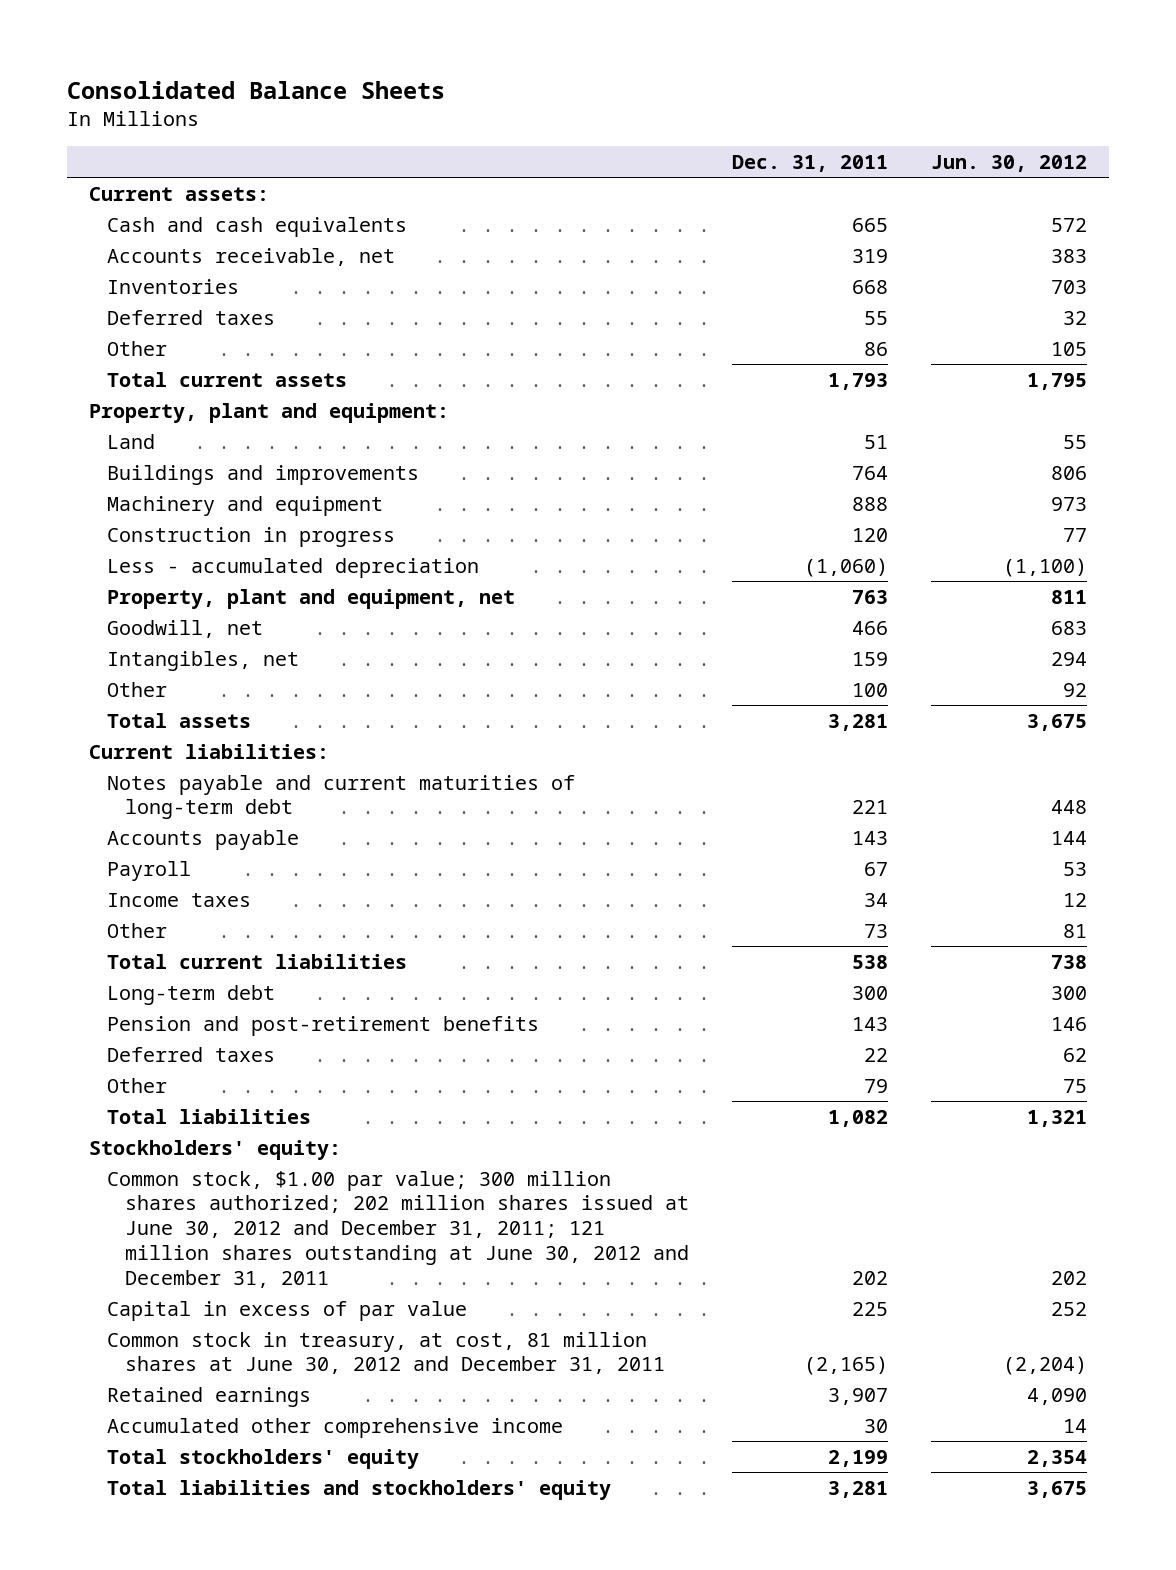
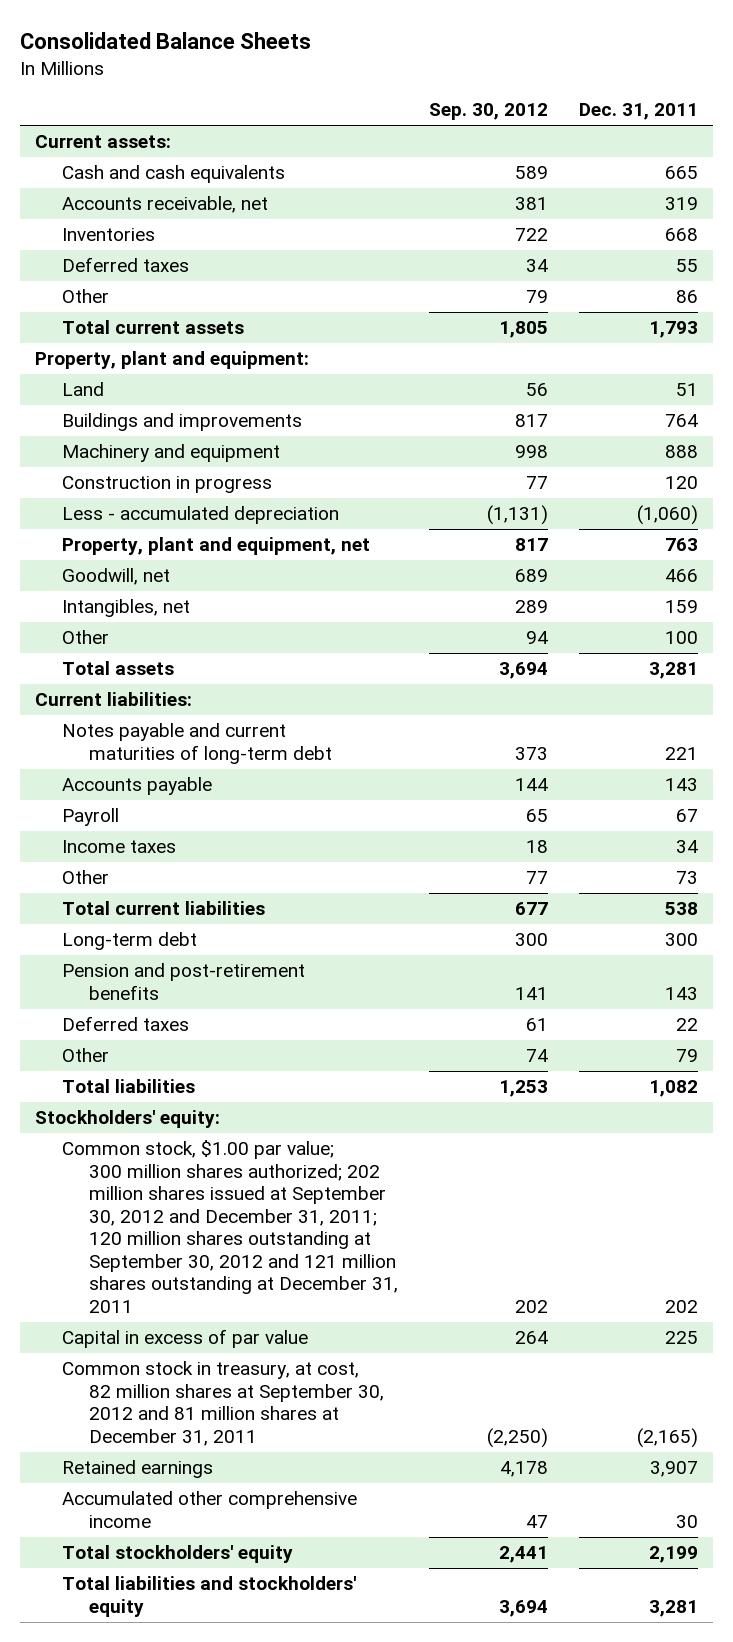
- | Dec. 31, 2011 | Jun. 30, 2012
+ | Sep. 30, 2012 | Dec. 31, 2011
- Common stock, $1.00 par value; 300 million shares authorized; 202 million shares issued at June 30, 2012 and December 31, 2011; 121 million shares outstanding at June 30, 2012 and December 31, 2011 | 202 | 202
+ Common stock, $1.00 par value; 300 million shares authorized; 202 million shares issued at September 30, 2012 and December 31, 2011; 120 million shares outstanding at September 30, 2012 and 121 million shares outstanding at December 31, 2011 | 202 | 202
- Common stock in treasury, at cost, 81 million shares at June 30, 2012 and December 31, 2011 | (2,165) | (2,204)
+ Common stock in treasury, at cost, 82 million shares at September 30, 2012 and 81 million shares at December 31, 2011 | (2,250) | (2,165)

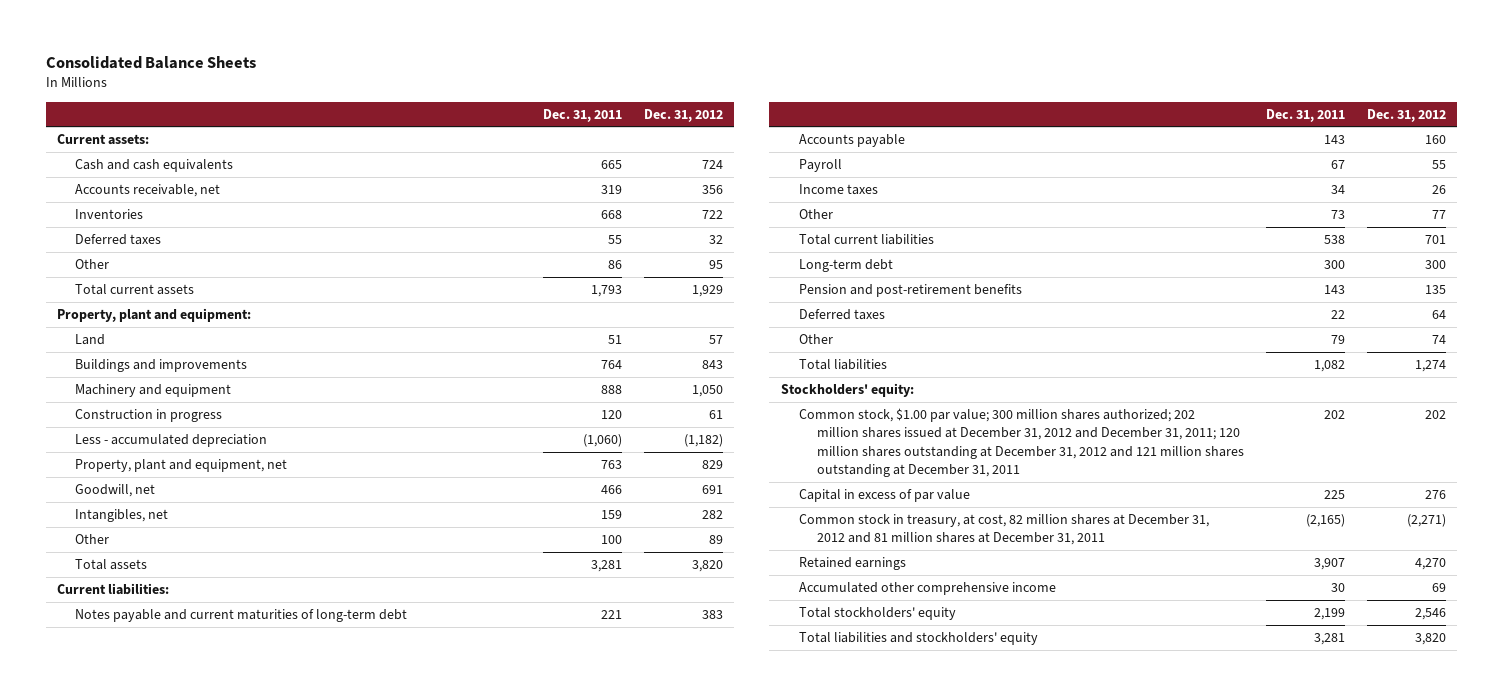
- | Sep. 30, 2012 | Dec. 31, 2011
+ | Dec. 31, 2011 | Dec. 31, 2012
- Common stock, $1.00 par value; 300 million shares authorized; 202 million shares issued at September 30, 2012 and December 31, 2011; 120 million shares outstanding at September 30, 2012 and 121 million shares outstanding at December 31, 2011 | 202 | 202
+ Common stock, $1.00 par value; 300 million shares authorized; 202 million shares issued at December 31, 2012 and December 31, 2011; 120 million shares outstanding at December 31, 2012 and 121 million shares outstanding at December 31, 2011 | 202 | 202
- Common stock in treasury, at cost, 82 million shares at September 30, 2012 and 81 million shares at December 31, 2011 | (2,250) | (2,165)
+ Common stock in treasury, at cost, 82 million shares at December 31, 2012 and 81 million shares at December 31, 2011 | (2,165) | (2,271)

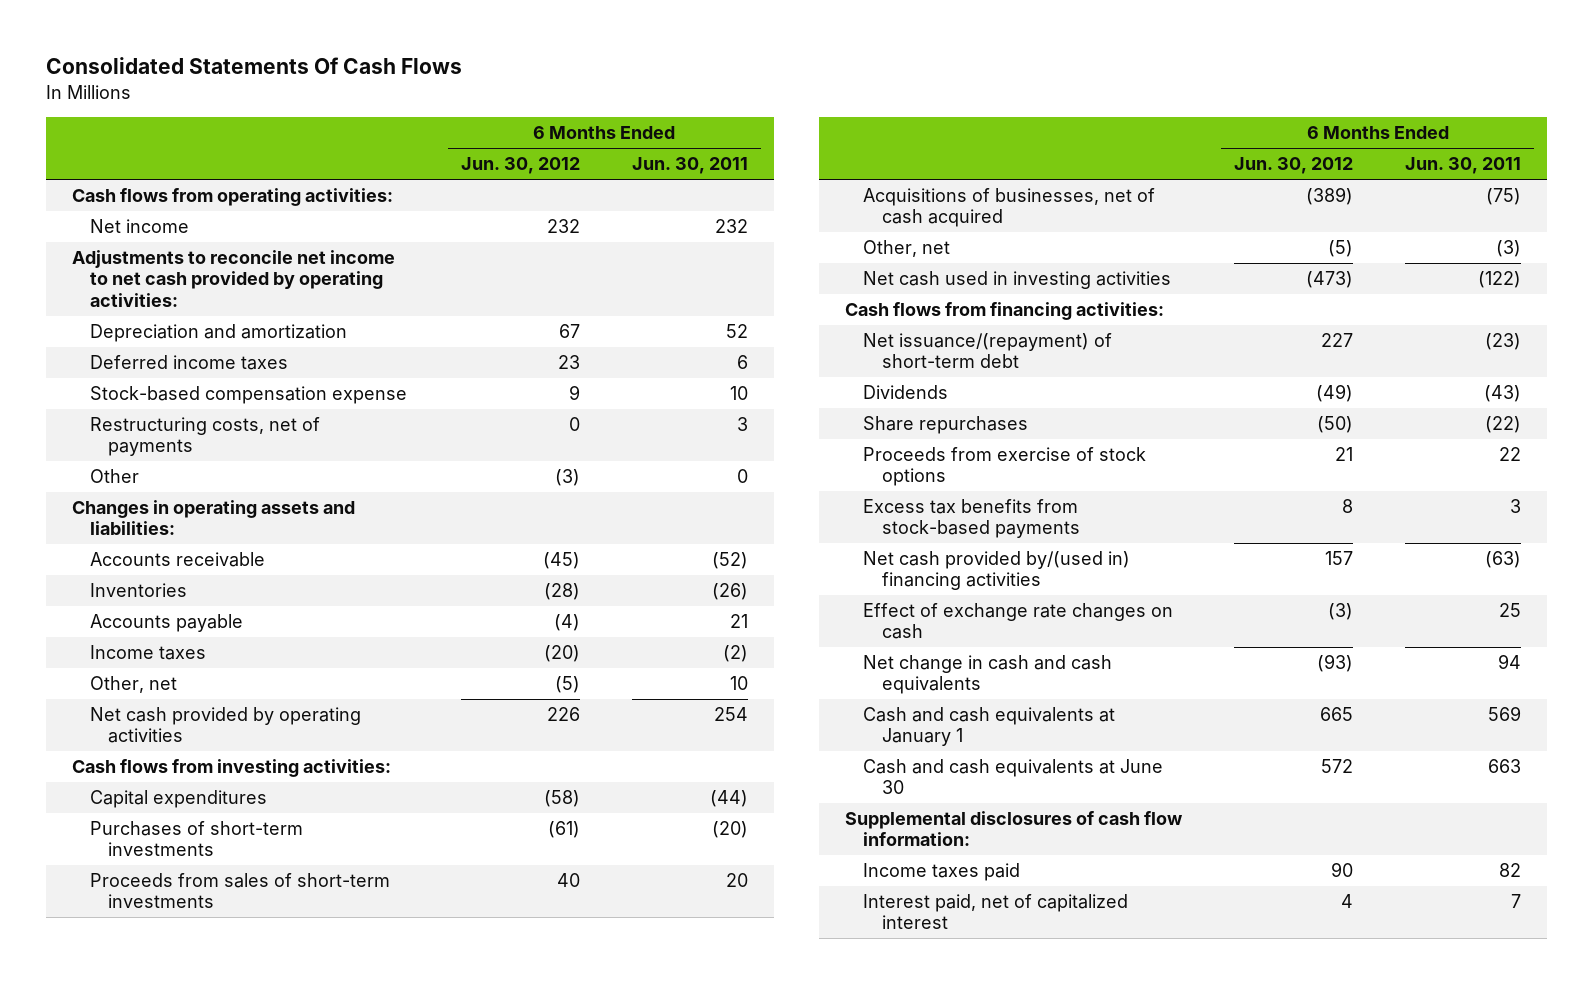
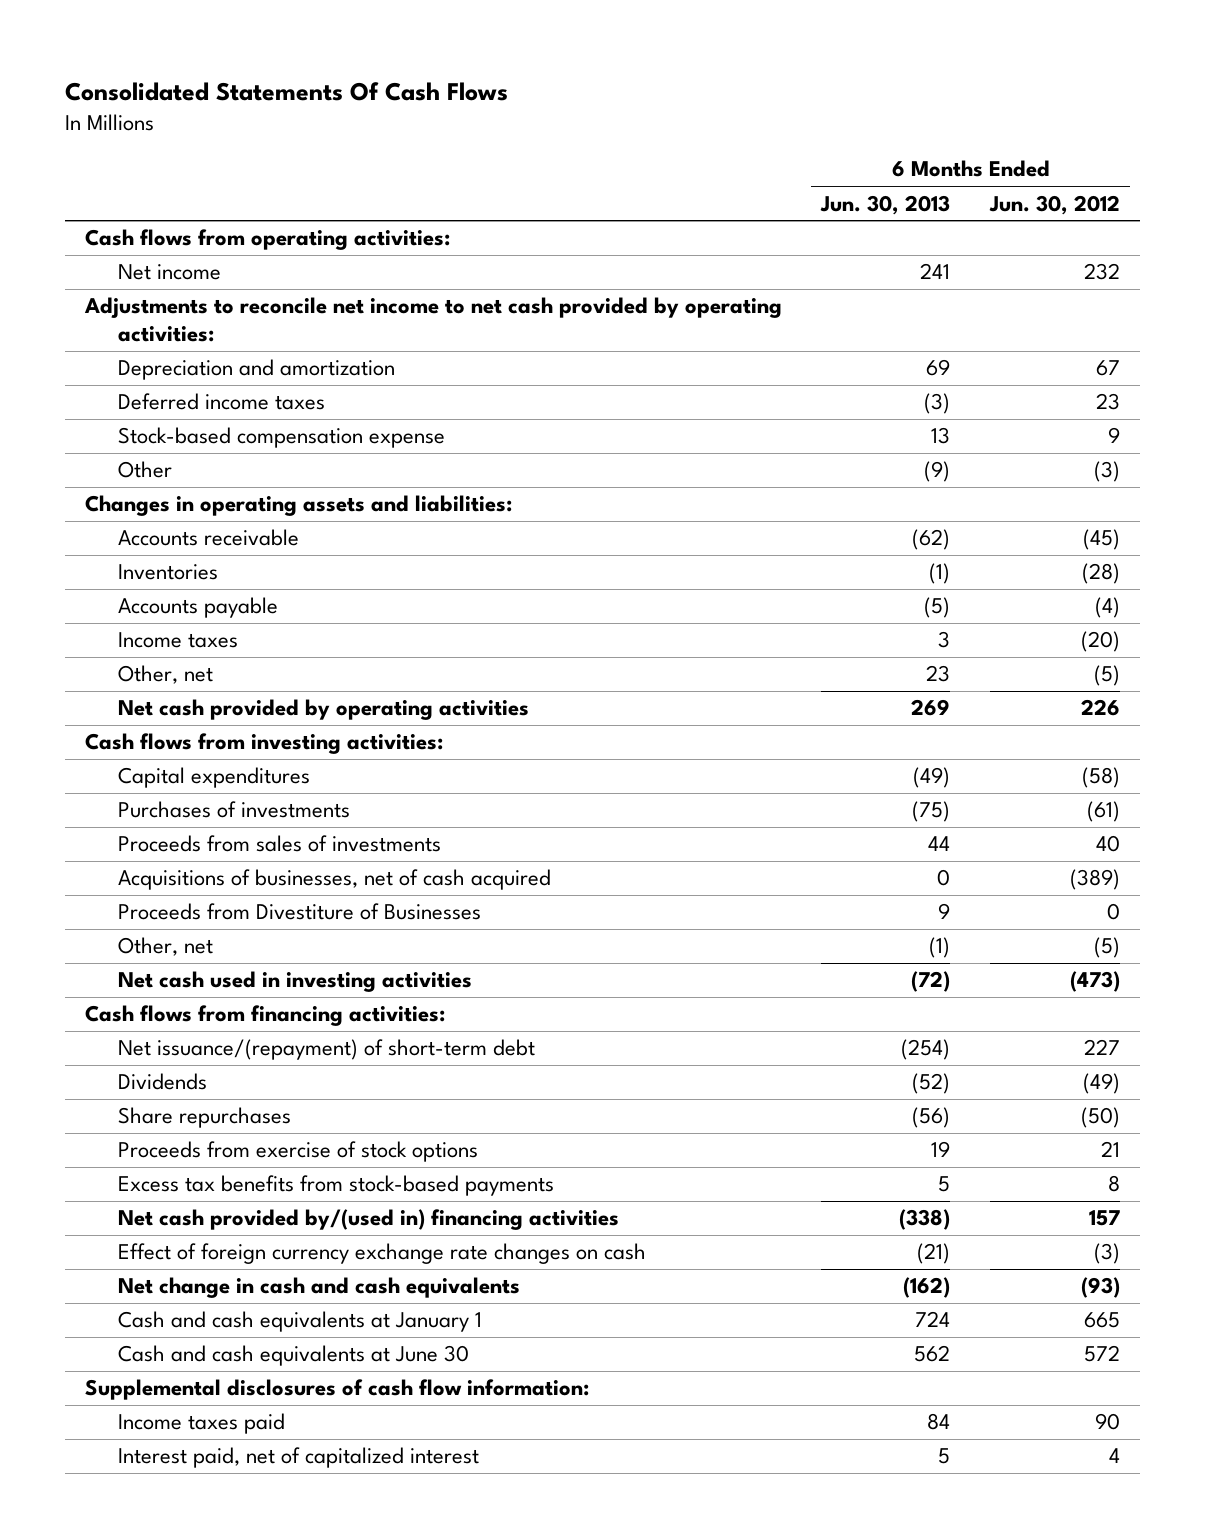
- | 6 Months Ended Jun. 30, 2012 | 6 Months Ended Jun. 30, 2011
+ | 6 Months Ended Jun. 30, 2013 | 6 Months Ended Jun. 30, 2012
- Restructuring costs, net of payments | 0 | 3
- Purchases of short-term investments | (61) | (20)
- Proceeds from sales of short-term investments | 40 | 20
+ Purchases of investments | (75) | (61)
+ Proceeds from sales of investments | 44 | 40
+ Proceeds from Divestiture of Businesses | 9 | 0
- Effect of exchange rate changes on cash | (3) | 25
+ Effect of foreign currency exchange rate changes on cash | (21) | (3)

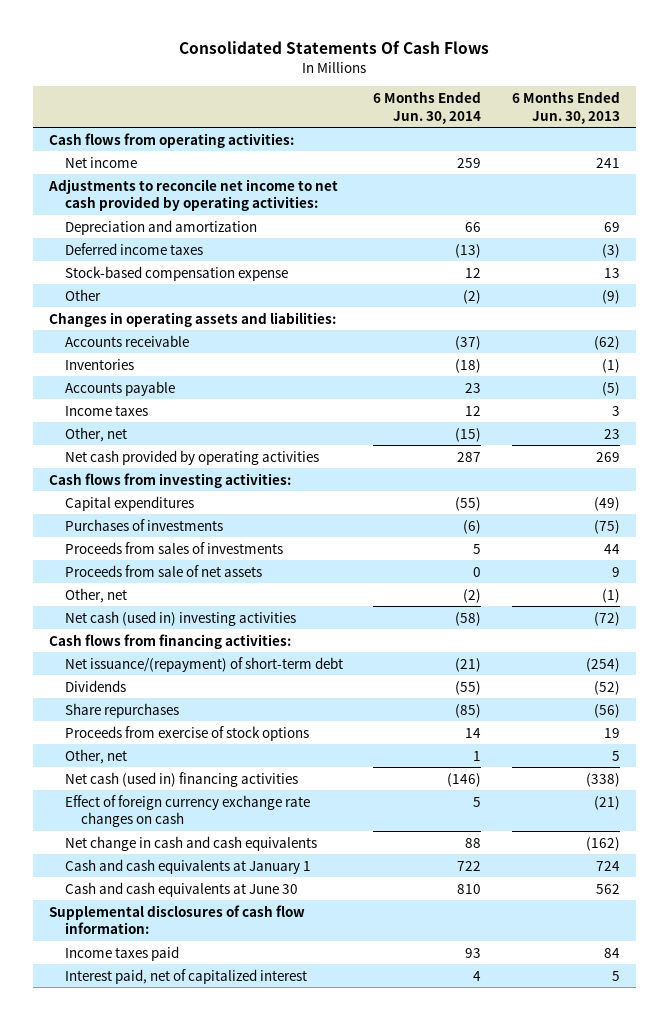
- | 6 Months Ended Jun. 30, 2013 | 6 Months Ended Jun. 30, 2012
+ | 6 Months Ended Jun. 30, 2014 | 6 Months Ended Jun. 30, 2013
- Acquisitions of businesses, net of cash acquired | 0 | (389)
- Proceeds from Divestiture of Businesses | 9 | 0
+ Proceeds from sale of net assets | 0 | 9
- Net cash used in investing activities | (72) | (473)
+ Net cash (used in) investing activities | (58) | (72)
- Excess tax benefits from stock-based payments | 5 | 8
- Net cash provided by/(used in) financing activities | (338) | 157
+ Other, net | 1 | 5
+ Net cash (used in) financing activities | (146) | (338)

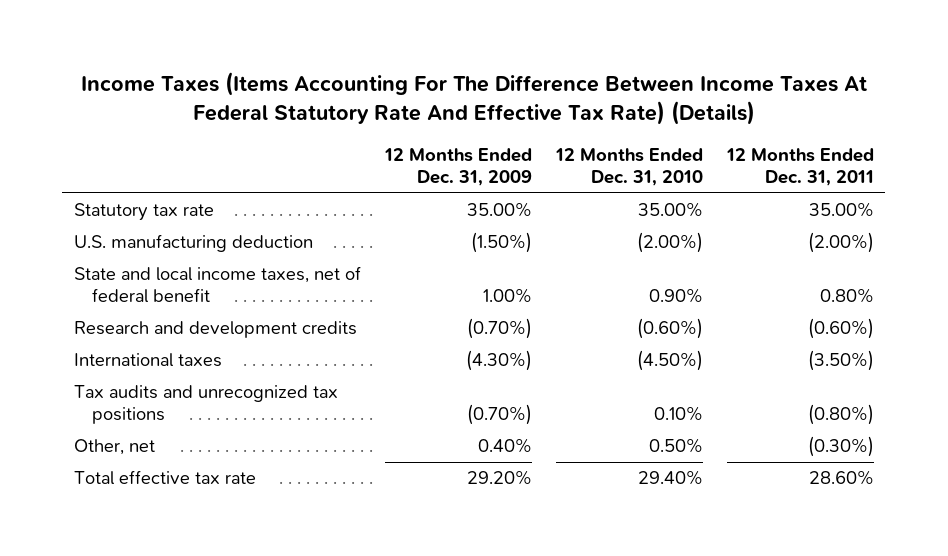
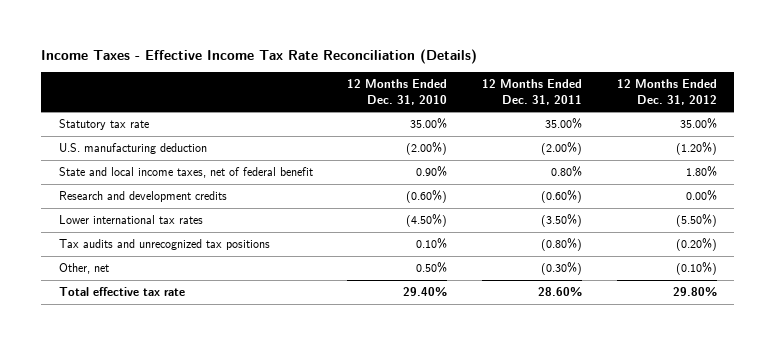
- Income Taxes (Items Accounting For The Difference Between Income Taxes At Federal Statutory Rate And Effective Tax Rate) (Details)
+ Income Taxes - Effective Income Tax Rate Reconciliation (Details)
- | 12 Months Ended Dec. 31, 2009 | 12 Months Ended Dec. 31, 2010 | 12 Months Ended Dec. 31, 2011
+ | 12 Months Ended Dec. 31, 2010 | 12 Months Ended Dec. 31, 2011 | 12 Months Ended Dec. 31, 2012
- International taxes | (4.30%) | (4.50%) | (3.50%)
+ Lower international tax rates | (4.50%) | (3.50%) | (5.50%)

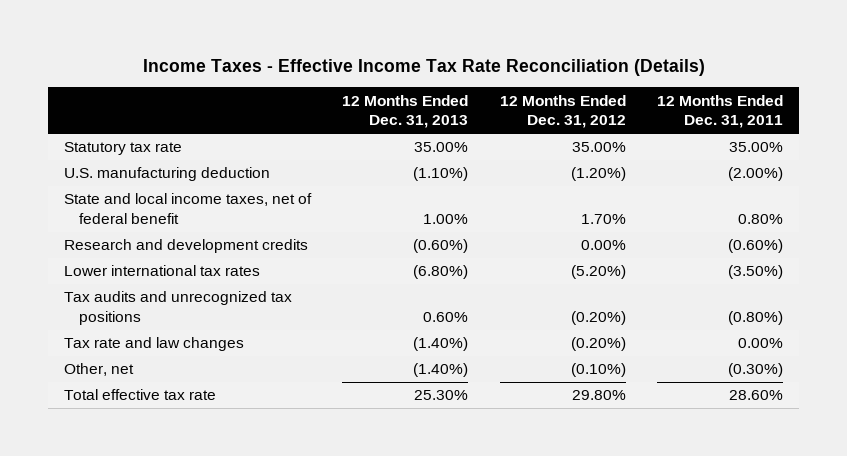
- | 12 Months Ended Dec. 31, 2010 | 12 Months Ended Dec. 31, 2011 | 12 Months Ended Dec. 31, 2012
+ | 12 Months Ended Dec. 31, 2013 | 12 Months Ended Dec. 31, 2012 | 12 Months Ended Dec. 31, 2011
- State and local income taxes, net of federal benefit | 0.90% | 0.80% | 1.80%
+ State and local income taxes, net of federal benefit | 1.00% | 1.70% | 0.80%
- Lower international tax rates | (4.50%) | (3.50%) | (5.50%)
+ Lower international tax rates | (6.80%) | (5.20%) | (3.50%)
+ Tax rate and law changes | (1.40%) | (0.20%) | 0.00%

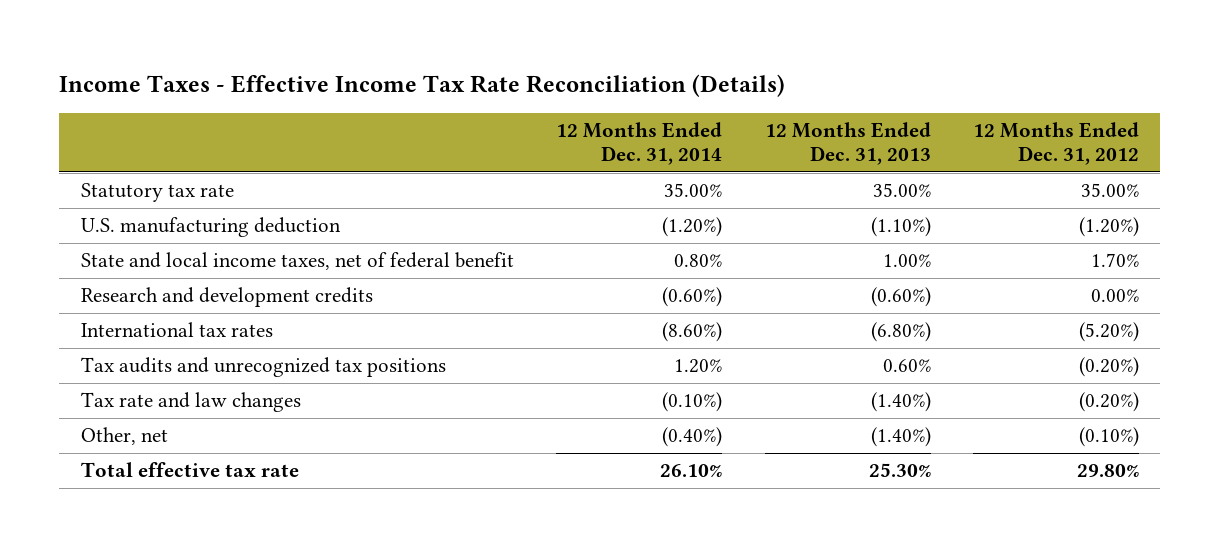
- | 12 Months Ended Dec. 31, 2013 | 12 Months Ended Dec. 31, 2012 | 12 Months Ended Dec. 31, 2011
+ | 12 Months Ended Dec. 31, 2014 | 12 Months Ended Dec. 31, 2013 | 12 Months Ended Dec. 31, 2012
- Lower international tax rates | (6.80%) | (5.20%) | (3.50%)
+ International tax rates | (8.60%) | (6.80%) | (5.20%)

